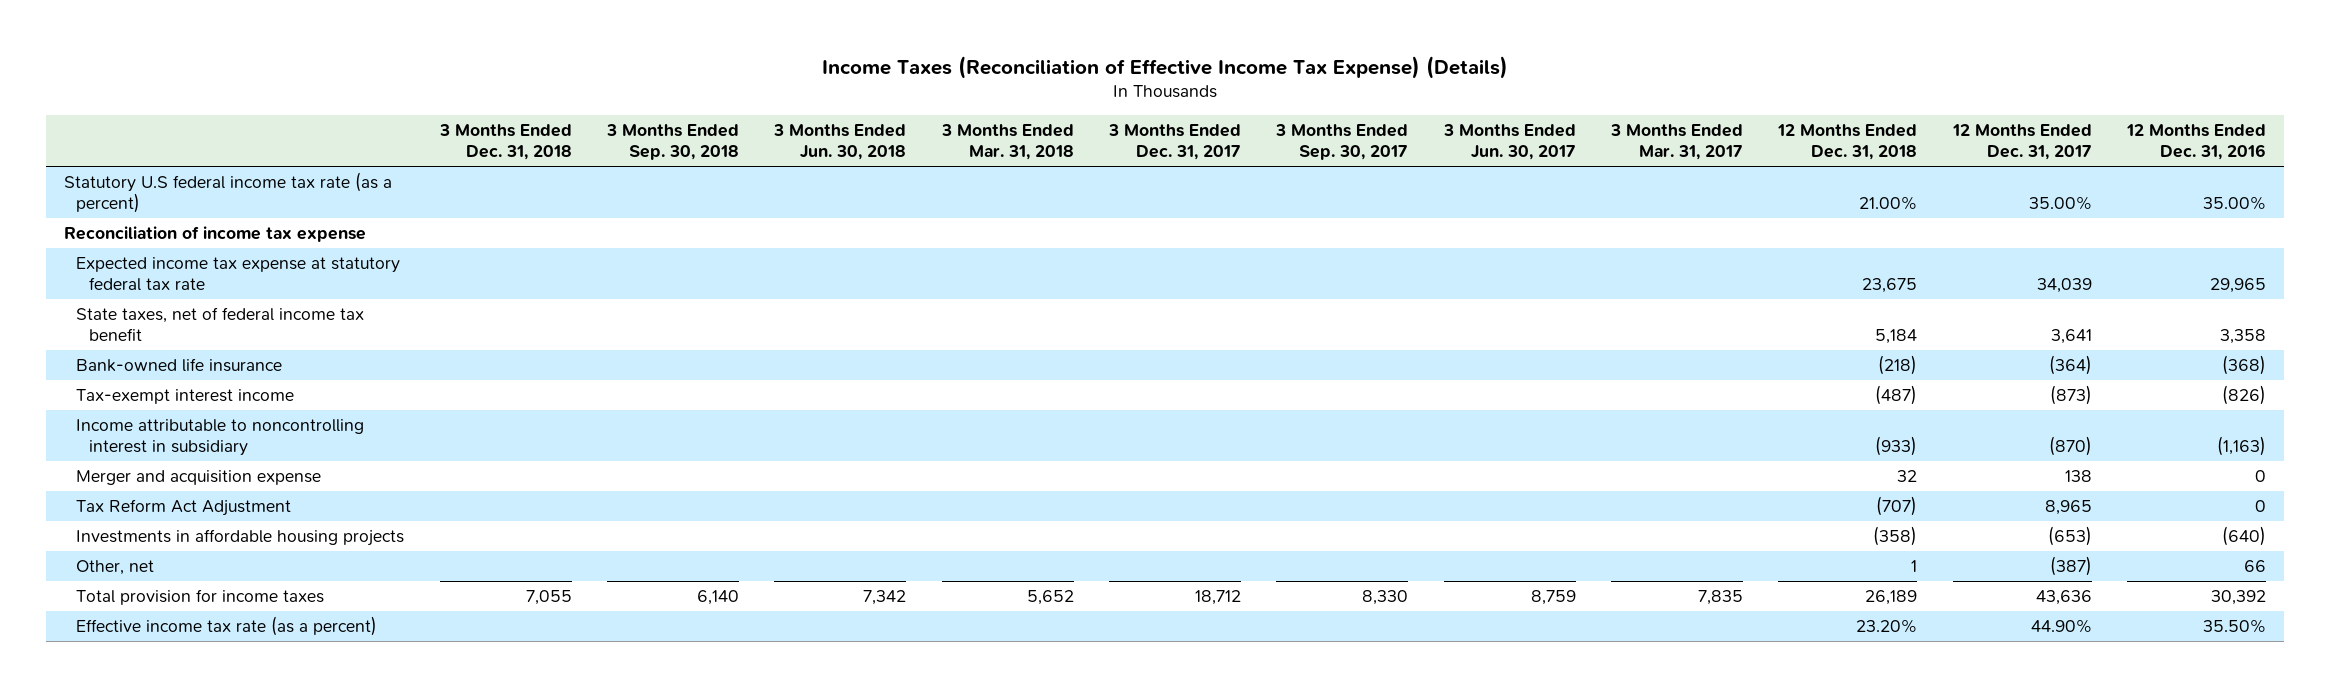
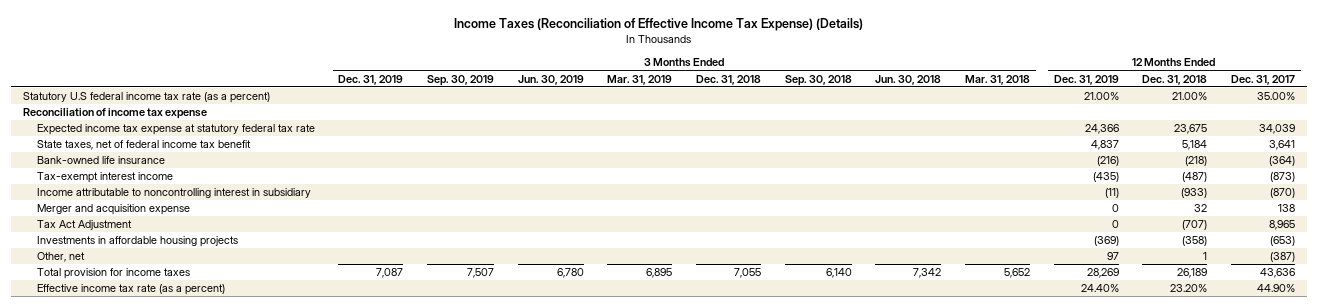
- | 3 Months Ended Dec. 31, 2018 | 3 Months Ended Sep. 30, 2018 | 3 Months Ended Jun. 30, 2018 | 3 Months Ended Mar. 31, 2018 | 3 Months Ended Dec. 31, 2017 | 3 Months Ended Sep. 30, 2017 | 3 Months Ended Jun. 30, 2017 | 3 Months Ended Mar. 31, 2017 | 12 Months Ended Dec. 31, 2018 | 12 Months Ended Dec. 31, 2017 | 12 Months Ended Dec. 31, 2016
+ | 3 Months Ended Dec. 31, 2019 | 3 Months Ended Sep. 30, 2019 | 3 Months Ended Jun. 30, 2019 | 3 Months Ended Mar. 31, 2019 | 3 Months Ended Dec. 31, 2018 | 3 Months Ended Sep. 30, 2018 | 3 Months Ended Jun. 30, 2018 | 3 Months Ended Mar. 31, 2018 | 12 Months Ended Dec. 31, 2019 | 12 Months Ended Dec. 31, 2018 | 12 Months Ended Dec. 31, 2017
- Tax Reform Act Adjustment | | | | | | | | | (707) | 8,965 | 0
+ Tax Act Adjustment | | | | | | | | | 0 | (707) | 8,965

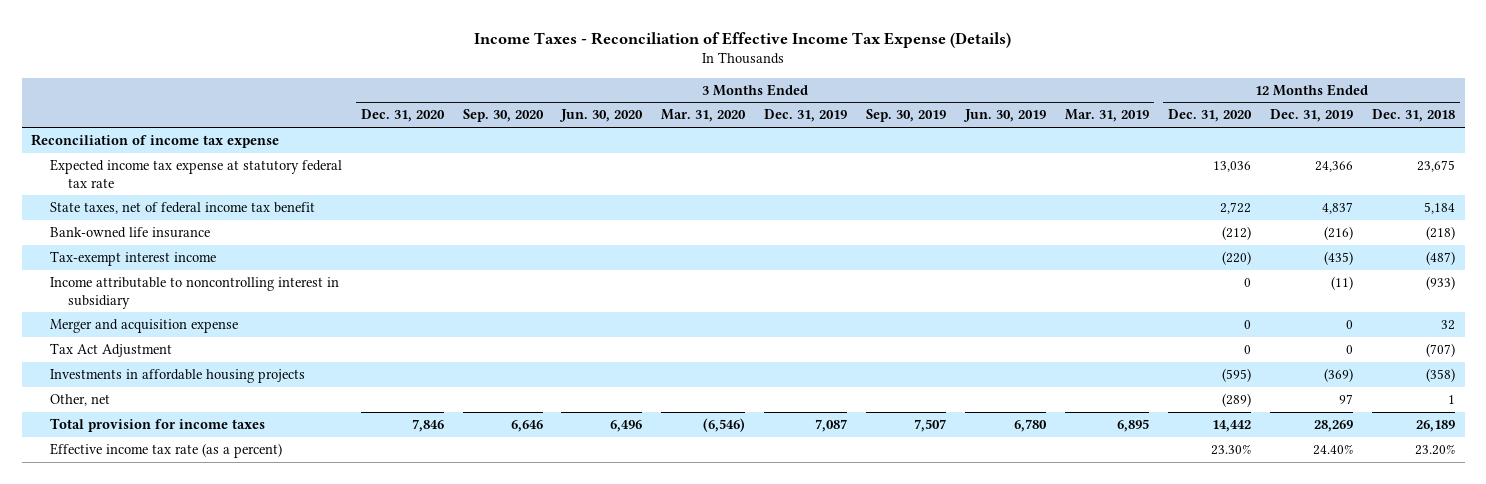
- Income Taxes (Reconciliation of Effective Income Tax Expense) (Details)
+ Income Taxes - Reconciliation of Effective Income Tax Expense (Details)
- | 3 Months Ended Dec. 31, 2019 | 3 Months Ended Sep. 30, 2019 | 3 Months Ended Jun. 30, 2019 | 3 Months Ended Mar. 31, 2019 | 3 Months Ended Dec. 31, 2018 | 3 Months Ended Sep. 30, 2018 | 3 Months Ended Jun. 30, 2018 | 3 Months Ended Mar. 31, 2018 | 12 Months Ended Dec. 31, 2019 | 12 Months Ended Dec. 31, 2018 | 12 Months Ended Dec. 31, 2017
+ | 3 Months Ended Dec. 31, 2020 | 3 Months Ended Sep. 30, 2020 | 3 Months Ended Jun. 30, 2020 | 3 Months Ended Mar. 31, 2020 | 3 Months Ended Dec. 31, 2019 | 3 Months Ended Sep. 30, 2019 | 3 Months Ended Jun. 30, 2019 | 3 Months Ended Mar. 31, 2019 | 12 Months Ended Dec. 31, 2020 | 12 Months Ended Dec. 31, 2019 | 12 Months Ended Dec. 31, 2018
- Statutory U.S federal income tax rate (as a percent) | | | | | | | | | 21.00% | 21.00% | 35.00%

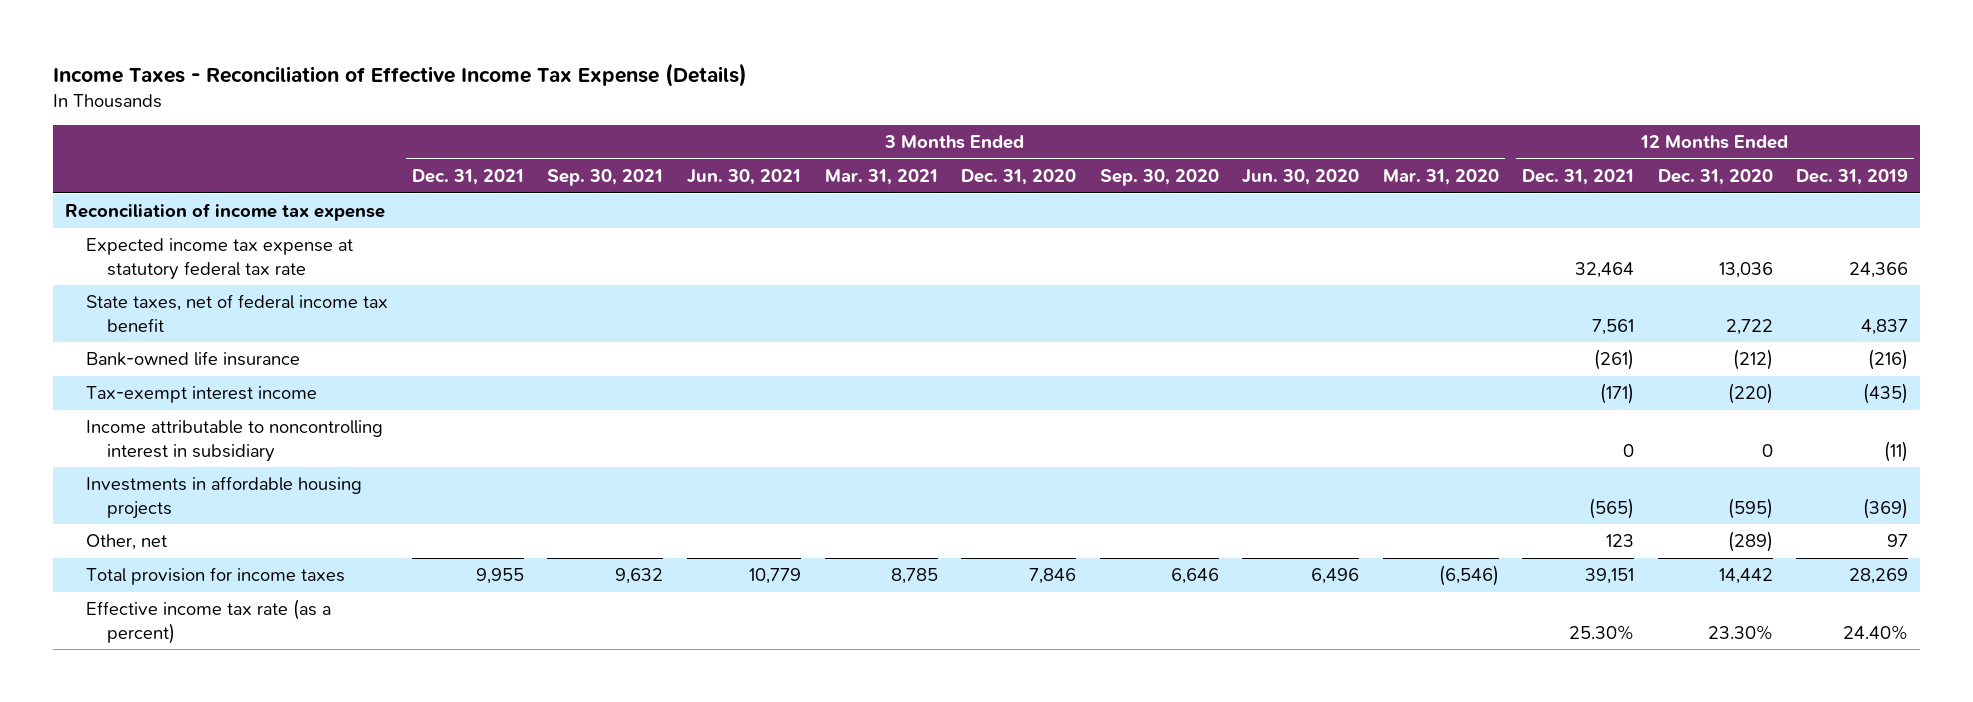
- | 3 Months Ended Dec. 31, 2020 | 3 Months Ended Sep. 30, 2020 | 3 Months Ended Jun. 30, 2020 | 3 Months Ended Mar. 31, 2020 | 3 Months Ended Dec. 31, 2019 | 3 Months Ended Sep. 30, 2019 | 3 Months Ended Jun. 30, 2019 | 3 Months Ended Mar. 31, 2019 | 12 Months Ended Dec. 31, 2020 | 12 Months Ended Dec. 31, 2019 | 12 Months Ended Dec. 31, 2018
+ | 3 Months Ended Dec. 31, 2021 | 3 Months Ended Sep. 30, 2021 | 3 Months Ended Jun. 30, 2021 | 3 Months Ended Mar. 31, 2021 | 3 Months Ended Dec. 31, 2020 | 3 Months Ended Sep. 30, 2020 | 3 Months Ended Jun. 30, 2020 | 3 Months Ended Mar. 31, 2020 | 12 Months Ended Dec. 31, 2021 | 12 Months Ended Dec. 31, 2020 | 12 Months Ended Dec. 31, 2019
- Merger and acquisition expense | | | | | | | | | 0 | 0 | 32
- Tax Act Adjustment | | | | | | | | | 0 | 0 | (707)

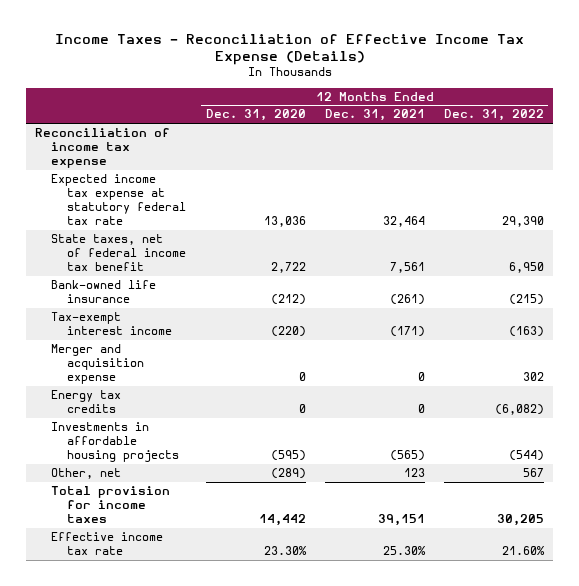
- | 3 Months Ended Dec. 31, 2021 | 3 Months Ended Sep. 30, 2021 | 3 Months Ended Jun. 30, 2021 | 3 Months Ended Mar. 31, 2021 | 3 Months Ended Dec. 31, 2020 | 3 Months Ended Sep. 30, 2020 | 3 Months Ended Jun. 30, 2020 | 3 Months Ended Mar. 31, 2020 | 12 Months Ended Dec. 31, 2021 | 12 Months Ended Dec. 31, 2020 | 12 Months Ended Dec. 31, 2019
+ | 12 Months Ended Dec. 31, 2020 | 12 Months Ended Dec. 31, 2021 | 12 Months Ended Dec. 31, 2022
- Income attributable to noncontrolling interest in subsidiary | | | | | | | | | 0 | 0 | (11)
+ Merger and acquisition expense | 0 | 0 | 302
+ Energy tax credits | 0 | 0 | (6,082)
- Effective income tax rate (as a percent) | | | | | | | | | 25.30% | 23.30% | 24.40%
+ Effective income tax rate | 23.30% | 25.30% | 21.60%

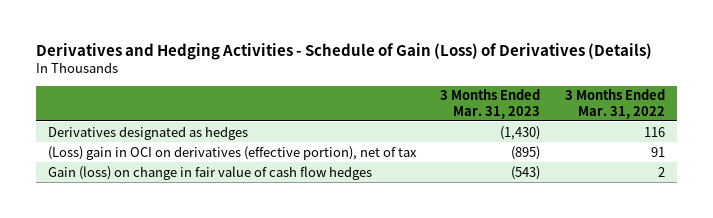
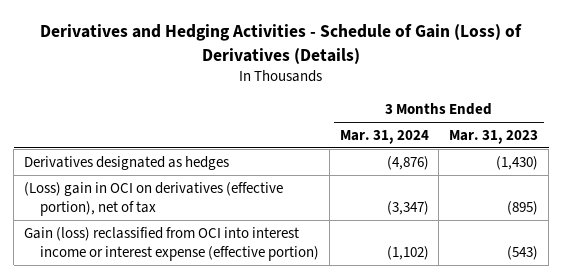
- | 3 Months Ended Mar. 31, 2023 | 3 Months Ended Mar. 31, 2022
+ | 3 Months Ended Mar. 31, 2024 | 3 Months Ended Mar. 31, 2023
- Gain (loss) on change in fair value of cash flow hedges | (543) | 2
+ Gain (loss) reclassified from OCI into interest income or interest expense (effective portion) | (1,102) | (543)

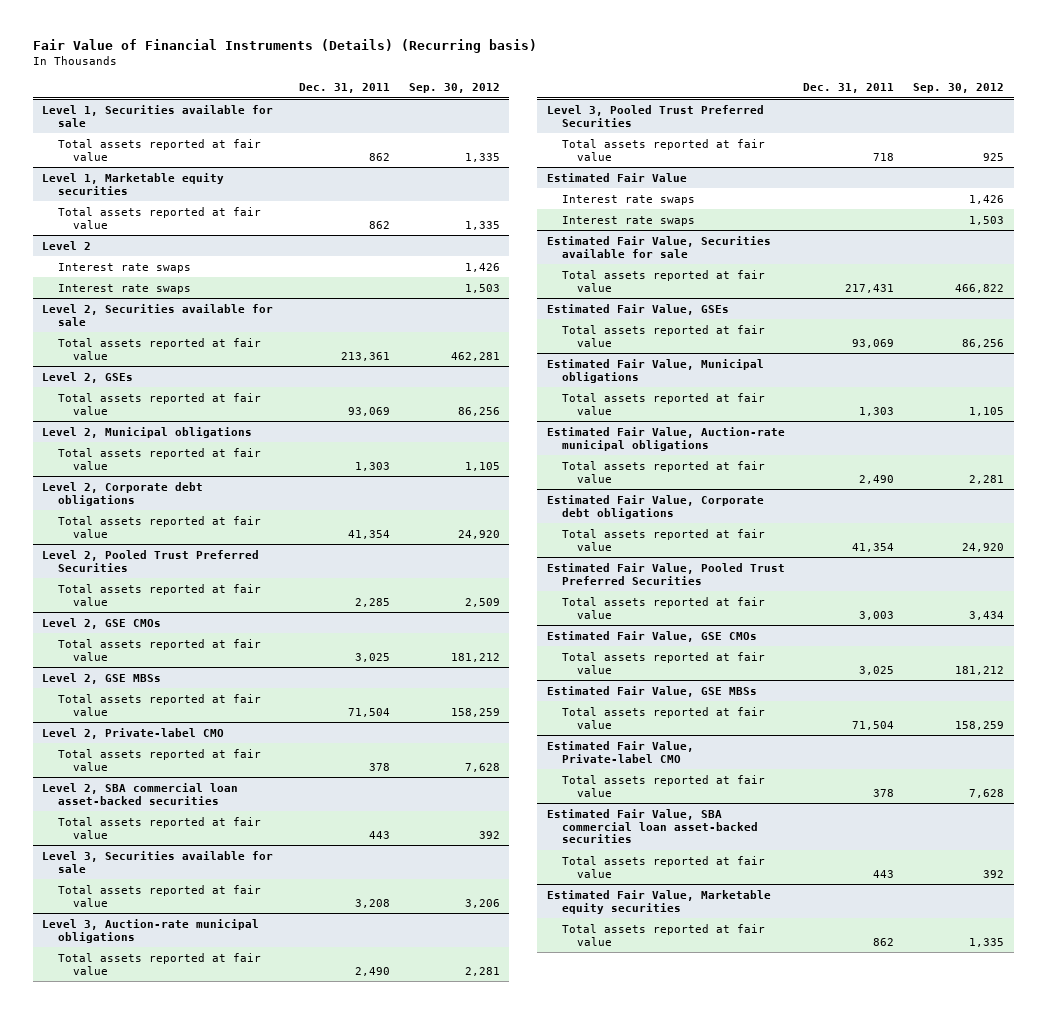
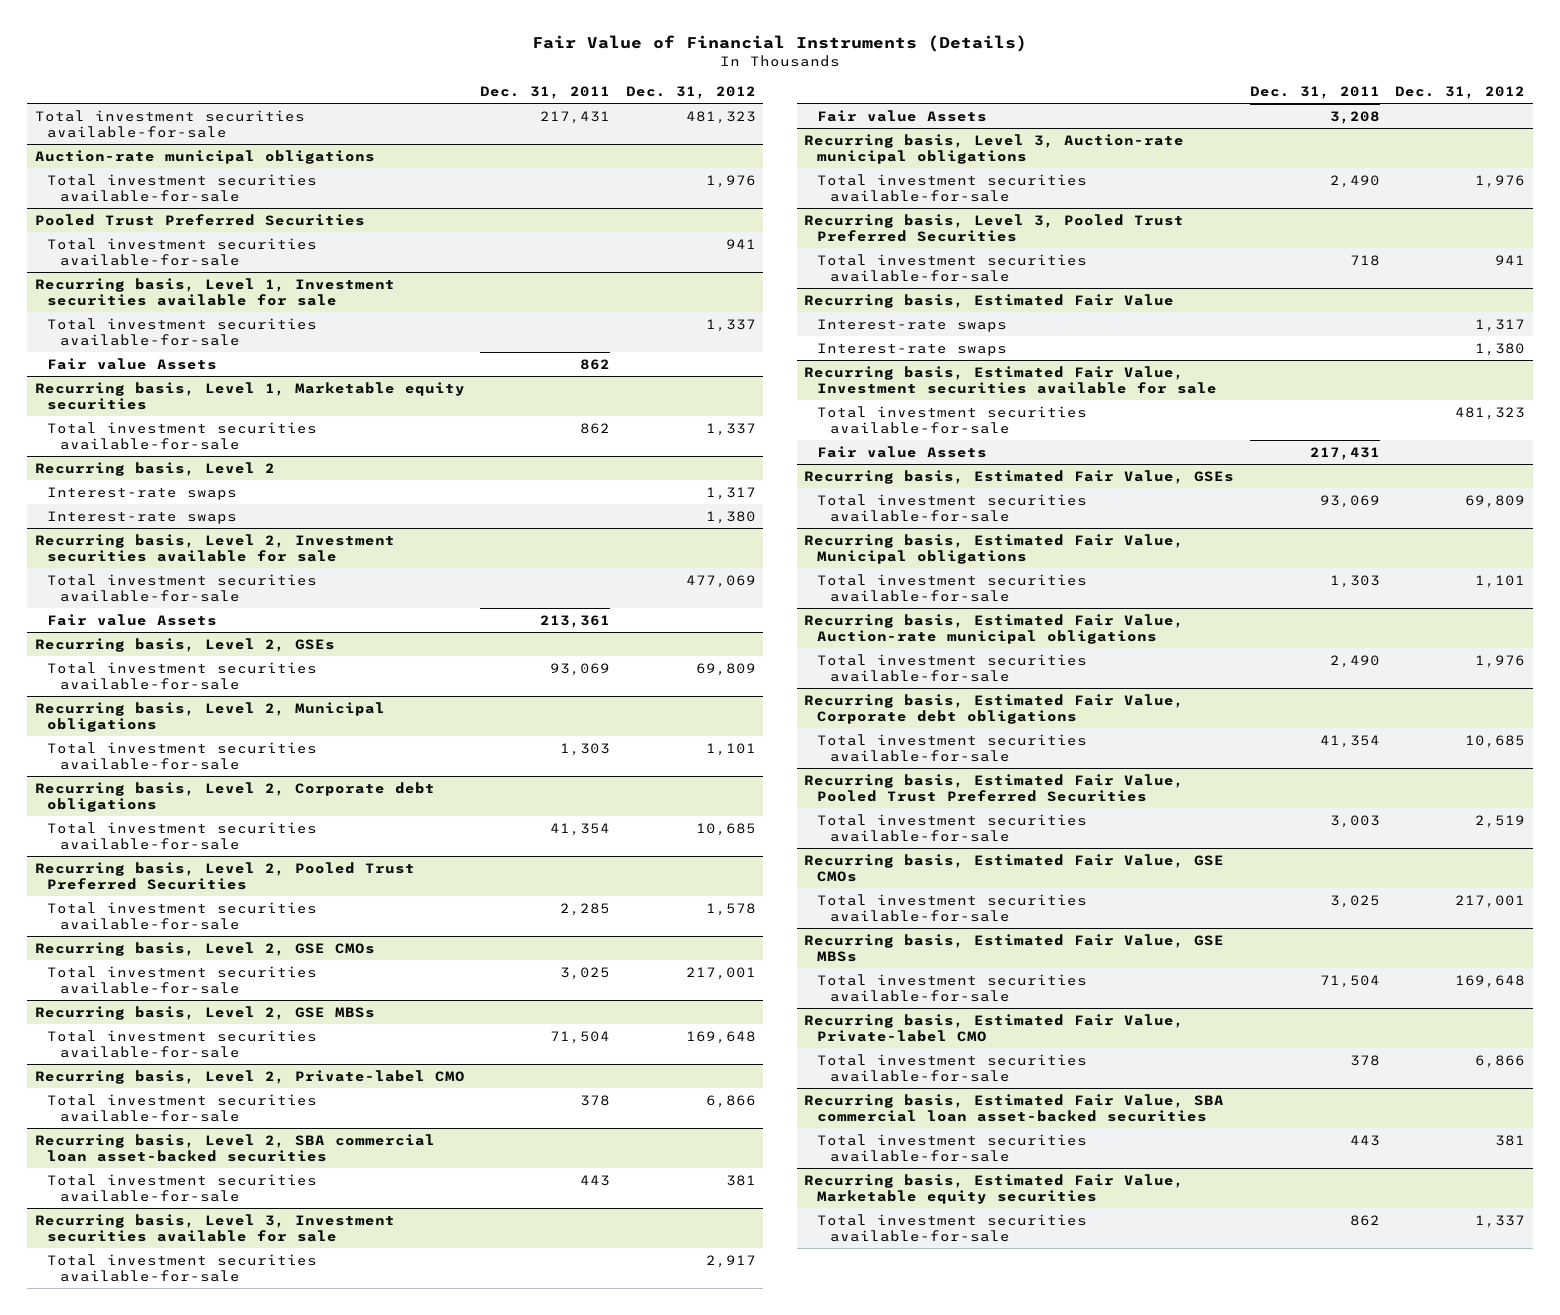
- Fair Value of Financial Instruments (Details) (Recurring basis)
+ Fair Value of Financial Instruments (Details)
- | Dec. 31, 2011 | Sep. 30, 2012
+ | Dec. 31, 2011 | Dec. 31, 2012
- Level 1, Securities available for sale
- Total assets reported at fair value | 862 | 1,335
- Level 1, Marketable equity securities
- Total assets reported at fair value | 862 | 1,335
- Level 2
- Interest rate swaps | | 1,426
- Interest rate swaps | | 1,503
- Level 2, Securities available for sale
- Total assets reported at fair value | 213,361 | 462,281
- Level 2, GSEs
- Total assets reported at fair value | 93,069 | 86,256
- Level 2, Municipal obligations
- Total assets reported at fair value | 1,303 | 1,105
- Level 2, Corporate debt obligations
- Total assets reported at fair value | 41,354 | 24,920
- Level 2, Pooled Trust Preferred Securities
- Total assets reported at fair value | 2,285 | 2,509
- Level 2, GSE CMOs
- Total assets reported at fair value | 3,025 | 181,212
- Level 2, GSE MBSs
- Total assets reported at fair value | 71,504 | 158,259
- Level 2, Private-label CMO
- Total assets reported at fair value | 378 | 7,628
- Level 2, SBA commercial loan asset-backed securities
- Total assets reported at fair value | 443 | 392
- Level 3, Securities available for sale
- Total assets reported at fair value | 3,208 | 3,206
- Level 3, Auction-rate municipal obligations
- Total assets reported at fair value | 2,490 | 2,281
- Level 3, Pooled Trust Preferred Securities
- Total assets reported at fair value | 718 | 925
- Estimated Fair Value
- Interest rate swaps | | 1,426
- Interest rate swaps | | 1,503
- Estimated Fair Value, Securities available for sale
- Total assets reported at fair value | 217,431 | 466,822
- Estimated Fair Value, GSEs
- Total assets reported at fair value | 93,069 | 86,256
- Estimated Fair Value, Municipal obligations
- Total assets reported at fair value | 1,303 | 1,105
- Estimated Fair Value, Auction-rate municipal obligations
- Total assets reported at fair value | 2,490 | 2,281
- Estimated Fair Value, Corporate debt obligations
- Total assets reported at fair value | 41,354 | 24,920
- Estimated Fair Value, Pooled Trust Preferred Securities
- Total assets reported at fair value | 3,003 | 3,434
- Estimated Fair Value, GSE CMOs
- Total assets reported at fair value | 3,025 | 181,212
- Estimated Fair Value, GSE MBSs
- Total assets reported at fair value | 71,504 | 158,259
- Estimated Fair Value, Private-label CMO
- Total assets reported at fair value | 378 | 7,628
- Estimated Fair Value, SBA commercial loan asset-backed securities
- Total assets reported at fair value | 443 | 392
- Estimated Fair Value, Marketable equity securities
- Total assets reported at fair value | 862 | 1,335
+ Total investment securities available-for-sale | 217,431 | 481,323
+ Auction-rate municipal obligations
+ Total investment securities available-for-sale | | 1,976
+ Pooled Trust Preferred Securities
+ Total investment securities available-for-sale | | 941
+ Recurring basis, Level 1, Investment securities available for sale
+ Total investment securities available-for-sale | | 1,337
+ Fair value Assets | 862 |
+ Recurring basis, Level 1, Marketable equity securities
+ Total investment securities available-for-sale | 862 | 1,337
+ Recurring basis, Level 2
+ Interest-rate swaps | | 1,317
+ Interest-rate swaps | | 1,380
+ Recurring basis, Level 2, Investment securities available for sale
+ Total investment securities available-for-sale | | 477,069
+ Fair value Assets | 213,361 |
+ Recurring basis, Level 2, GSEs
+ Total investment securities available-for-sale | 93,069 | 69,809
+ Recurring basis, Level 2, Municipal obligations
+ Total investment securities available-for-sale | 1,303 | 1,101
+ Recurring basis, Level 2, Corporate debt obligations
+ Total investment securities available-for-sale | 41,354 | 10,685
+ Recurring basis, Level 2, Pooled Trust Preferred Securities
+ Total investment securities available-for-sale | 2,285 | 1,578
+ Recurring basis, Level 2, GSE CMOs
+ Total investment securities available-for-sale | 3,025 | 217,001
+ Recurring basis, Level 2, GSE MBSs
+ Total investment securities available-for-sale | 71,504 | 169,648
+ Recurring basis, Level 2, Private-label CMO
+ Total investment securities available-for-sale | 378 | 6,866
+ Recurring basis, Level 2, SBA commercial loan asset-backed securities
+ Total investment securities available-for-sale | 443 | 381
+ Recurring basis, Level 3, Investment securities available for sale
+ Total investment securities available-for-sale | | 2,917
+ Fair value Assets | 3,208 |
+ Recurring basis, Level 3, Auction-rate municipal obligations
+ Total investment securities available-for-sale | 2,490 | 1,976
+ Recurring basis, Level 3, Pooled Trust Preferred Securities
+ Total investment securities available-for-sale | 718 | 941
+ Recurring basis, Estimated Fair Value
+ Interest-rate swaps | | 1,317
+ Interest-rate swaps | | 1,380
+ Recurring basis, Estimated Fair Value, Investment securities available for sale
+ Total investment securities available-for-sale | | 481,323
+ Fair value Assets | 217,431 |
+ Recurring basis, Estimated Fair Value, GSEs
+ Total investment securities available-for-sale | 93,069 | 69,809
+ Recurring basis, Estimated Fair Value, Municipal obligations
+ Total investment securities available-for-sale | 1,303 | 1,101
+ Recurring basis, Estimated Fair Value, Auction-rate municipal obligations
+ Total investment securities available-for-sale | 2,490 | 1,976
+ Recurring basis, Estimated Fair Value, Corporate debt obligations
+ Total investment securities available-for-sale | 41,354 | 10,685
+ Recurring basis, Estimated Fair Value, Pooled Trust Preferred Securities
+ Total investment securities available-for-sale | 3,003 | 2,519
+ Recurring basis, Estimated Fair Value, GSE CMOs
+ Total investment securities available-for-sale | 3,025 | 217,001
+ Recurring basis, Estimated Fair Value, GSE MBSs
+ Total investment securities available-for-sale | 71,504 | 169,648
+ Recurring basis, Estimated Fair Value, Private-label CMO
+ Total investment securities available-for-sale | 378 | 6,866
+ Recurring basis, Estimated Fair Value, SBA commercial loan asset-backed securities
+ Total investment securities available-for-sale | 443 | 381
+ Recurring basis, Estimated Fair Value, Marketable equity securities
+ Total investment securities available-for-sale | 862 | 1,337

